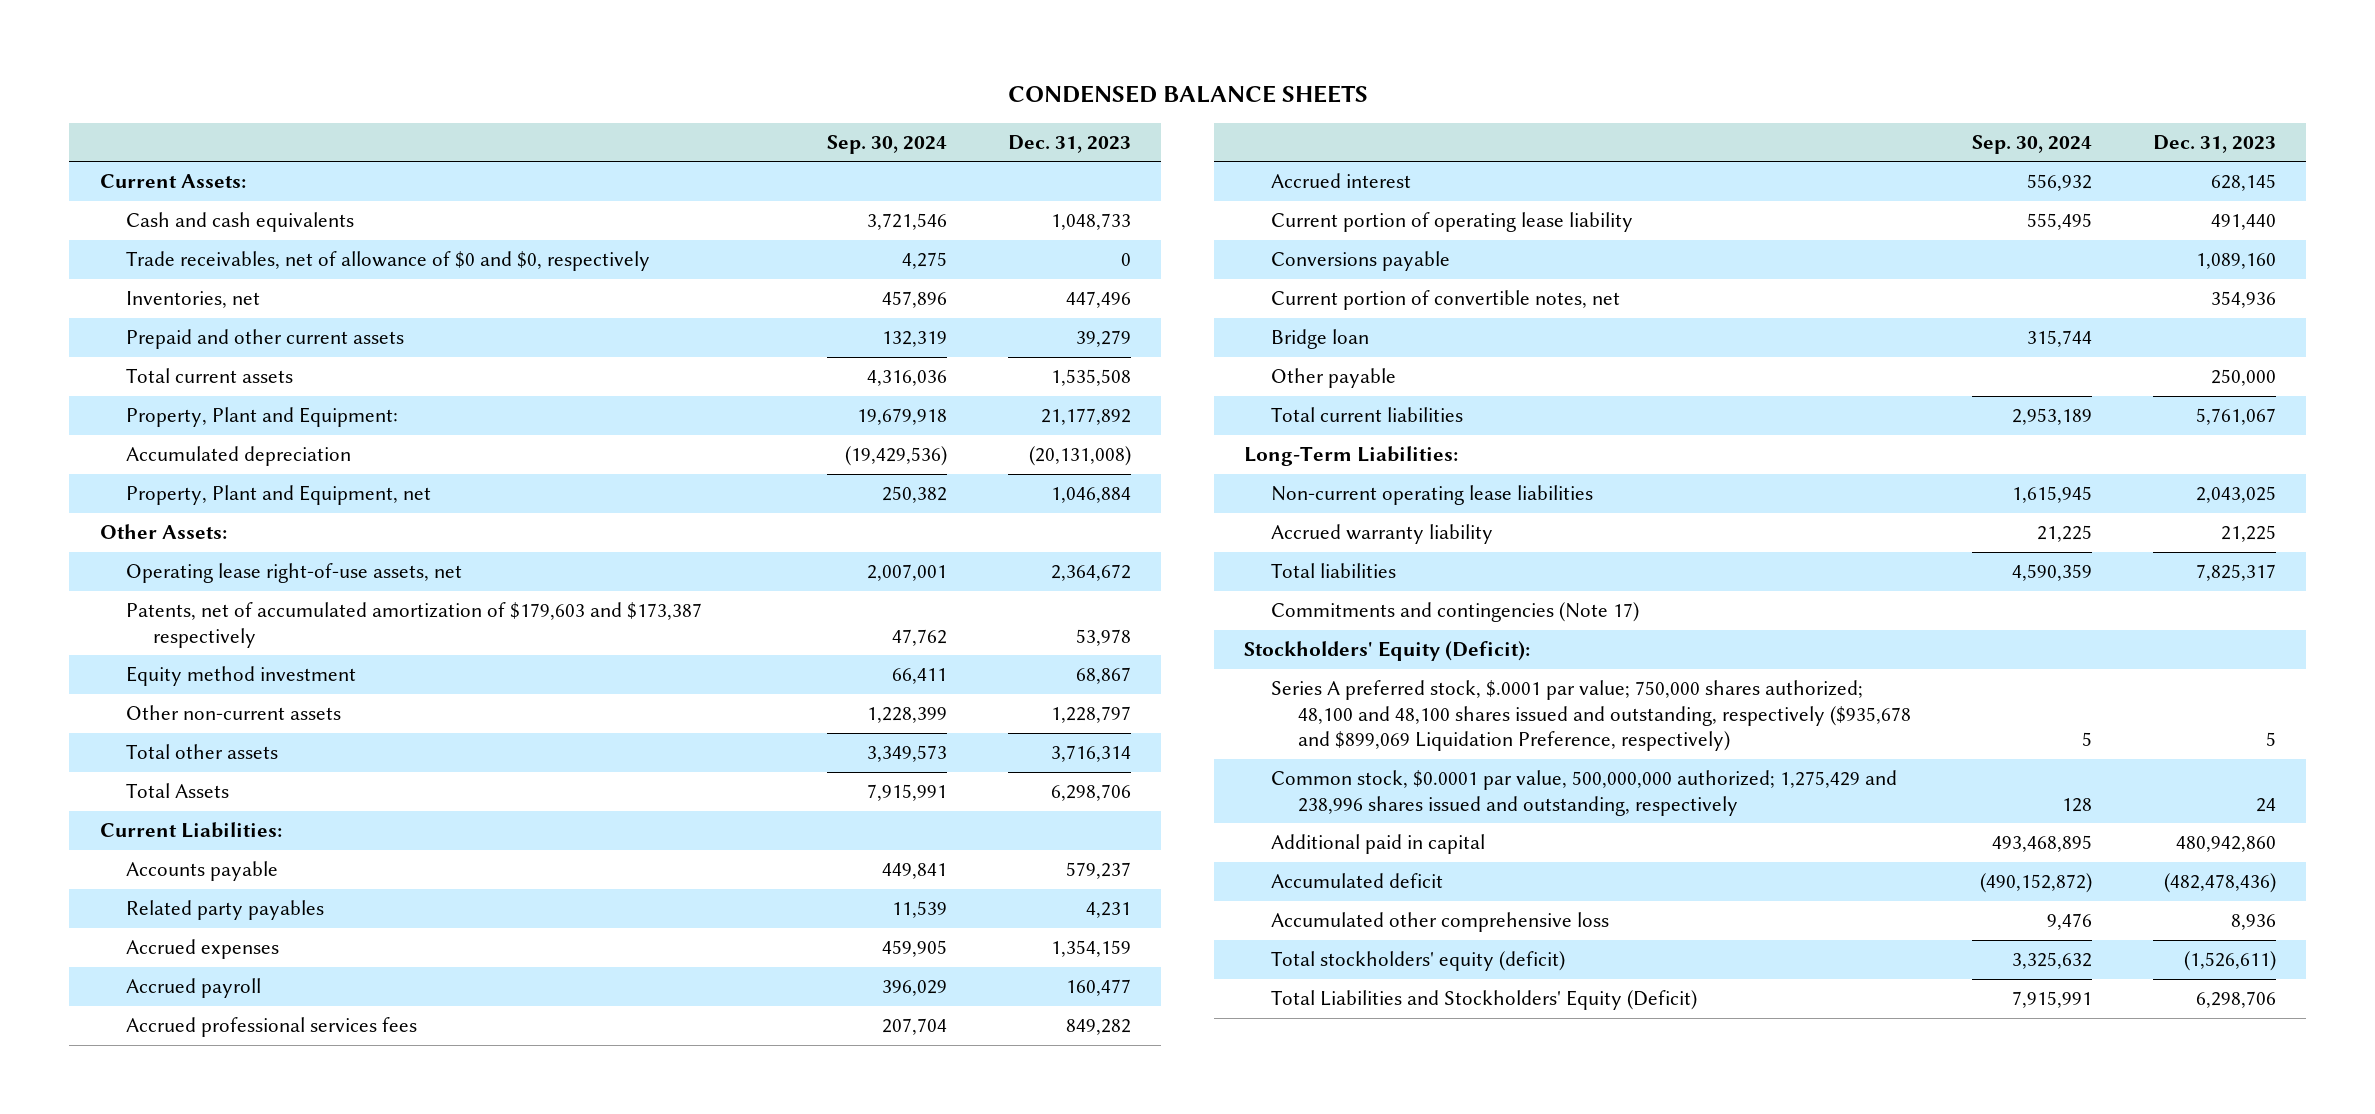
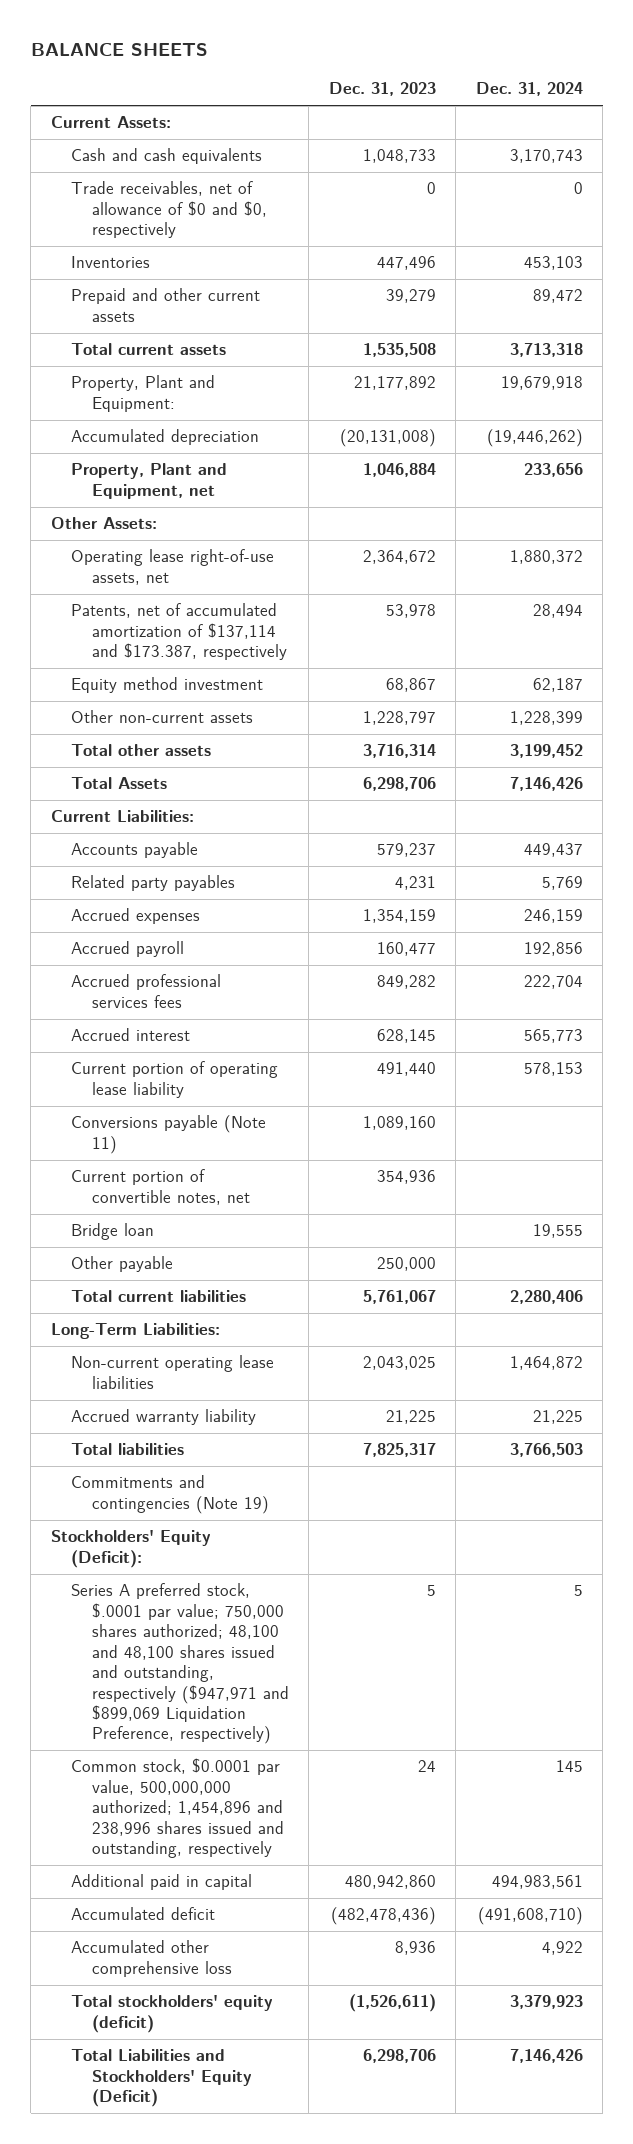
- CONDENSED BALANCE SHEETS
+ BALANCE SHEETS
- | Sep. 30, 2024 | Dec. 31, 2023
+ | Dec. 31, 2023 | Dec. 31, 2024
- Inventories, net | 457,896 | 447,496
+ Inventories | 447,496 | 453,103
- Patents, net of accumulated amortization of $179,603 and $173,387 respectively | 47,762 | 53,978
+ Patents, net of accumulated amortization of $137,114 and $173.387, respectively | 53,978 | 28,494
- Conversions payable | | 1,089,160
+ Conversions payable (Note 11) | 1,089,160 |
- Commitments and contingencies (Note 17)
+ Commitments and contingencies (Note 19)
- Series A preferred stock, $.0001 par value; 750,000 shares authorized; 48,100 and 48,100 shares issued and outstanding, respectively ($935,678 and $899,069 Liquidation Preference, respectively) | 5 | 5
- Common stock, $0.0001 par value, 500,000,000 authorized; 1,275,429 and 238,996 shares issued and outstanding, respectively | 128 | 24
+ Series A preferred stock, $.0001 par value; 750,000 shares authorized; 48,100 and 48,100 shares issued and outstanding, respectively ($947,971 and $899,069 Liquidation Preference, respectively) | 5 | 5
+ Common stock, $0.0001 par value, 500,000,000 authorized; 1,454,896 and 238,996 shares issued and outstanding, respectively | 24 | 145

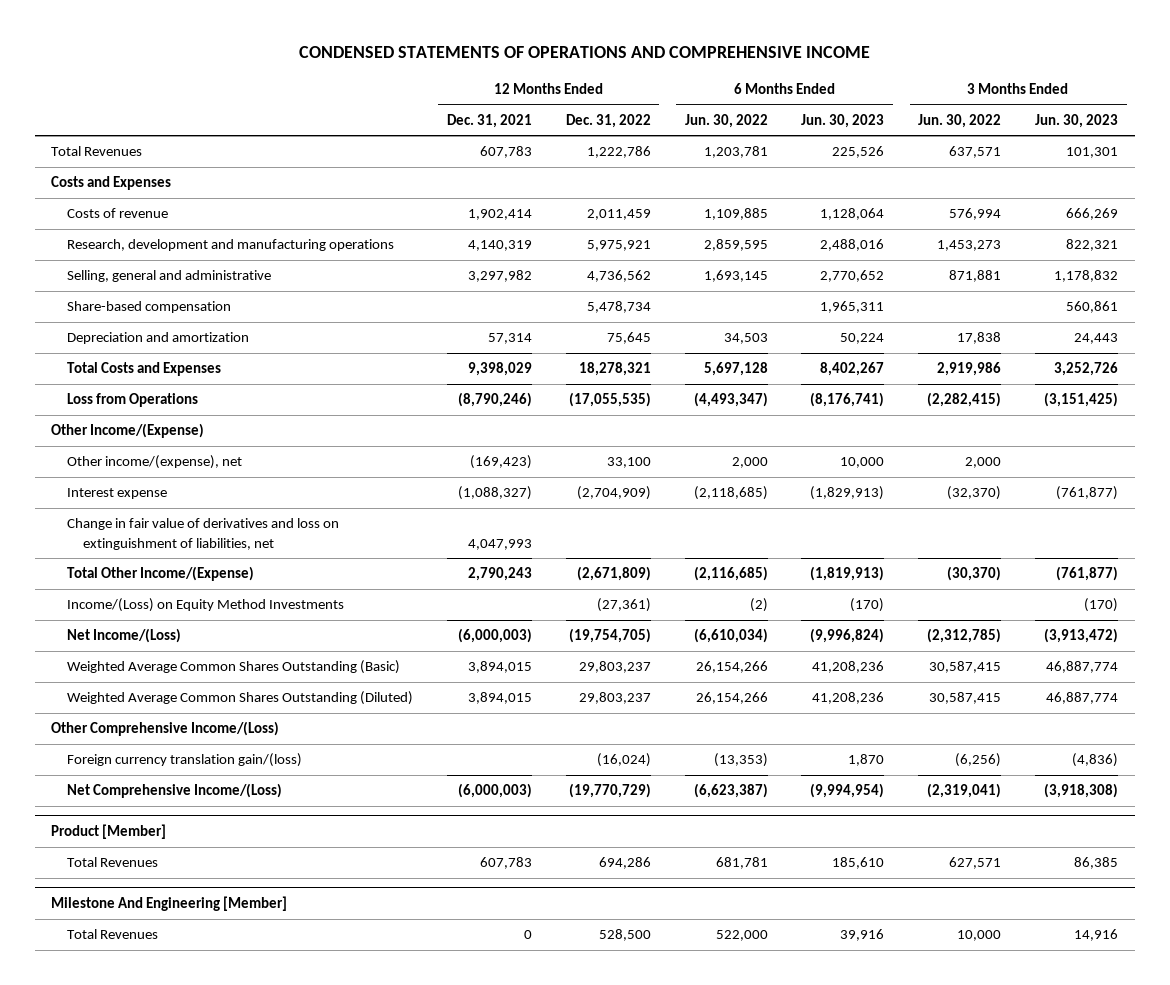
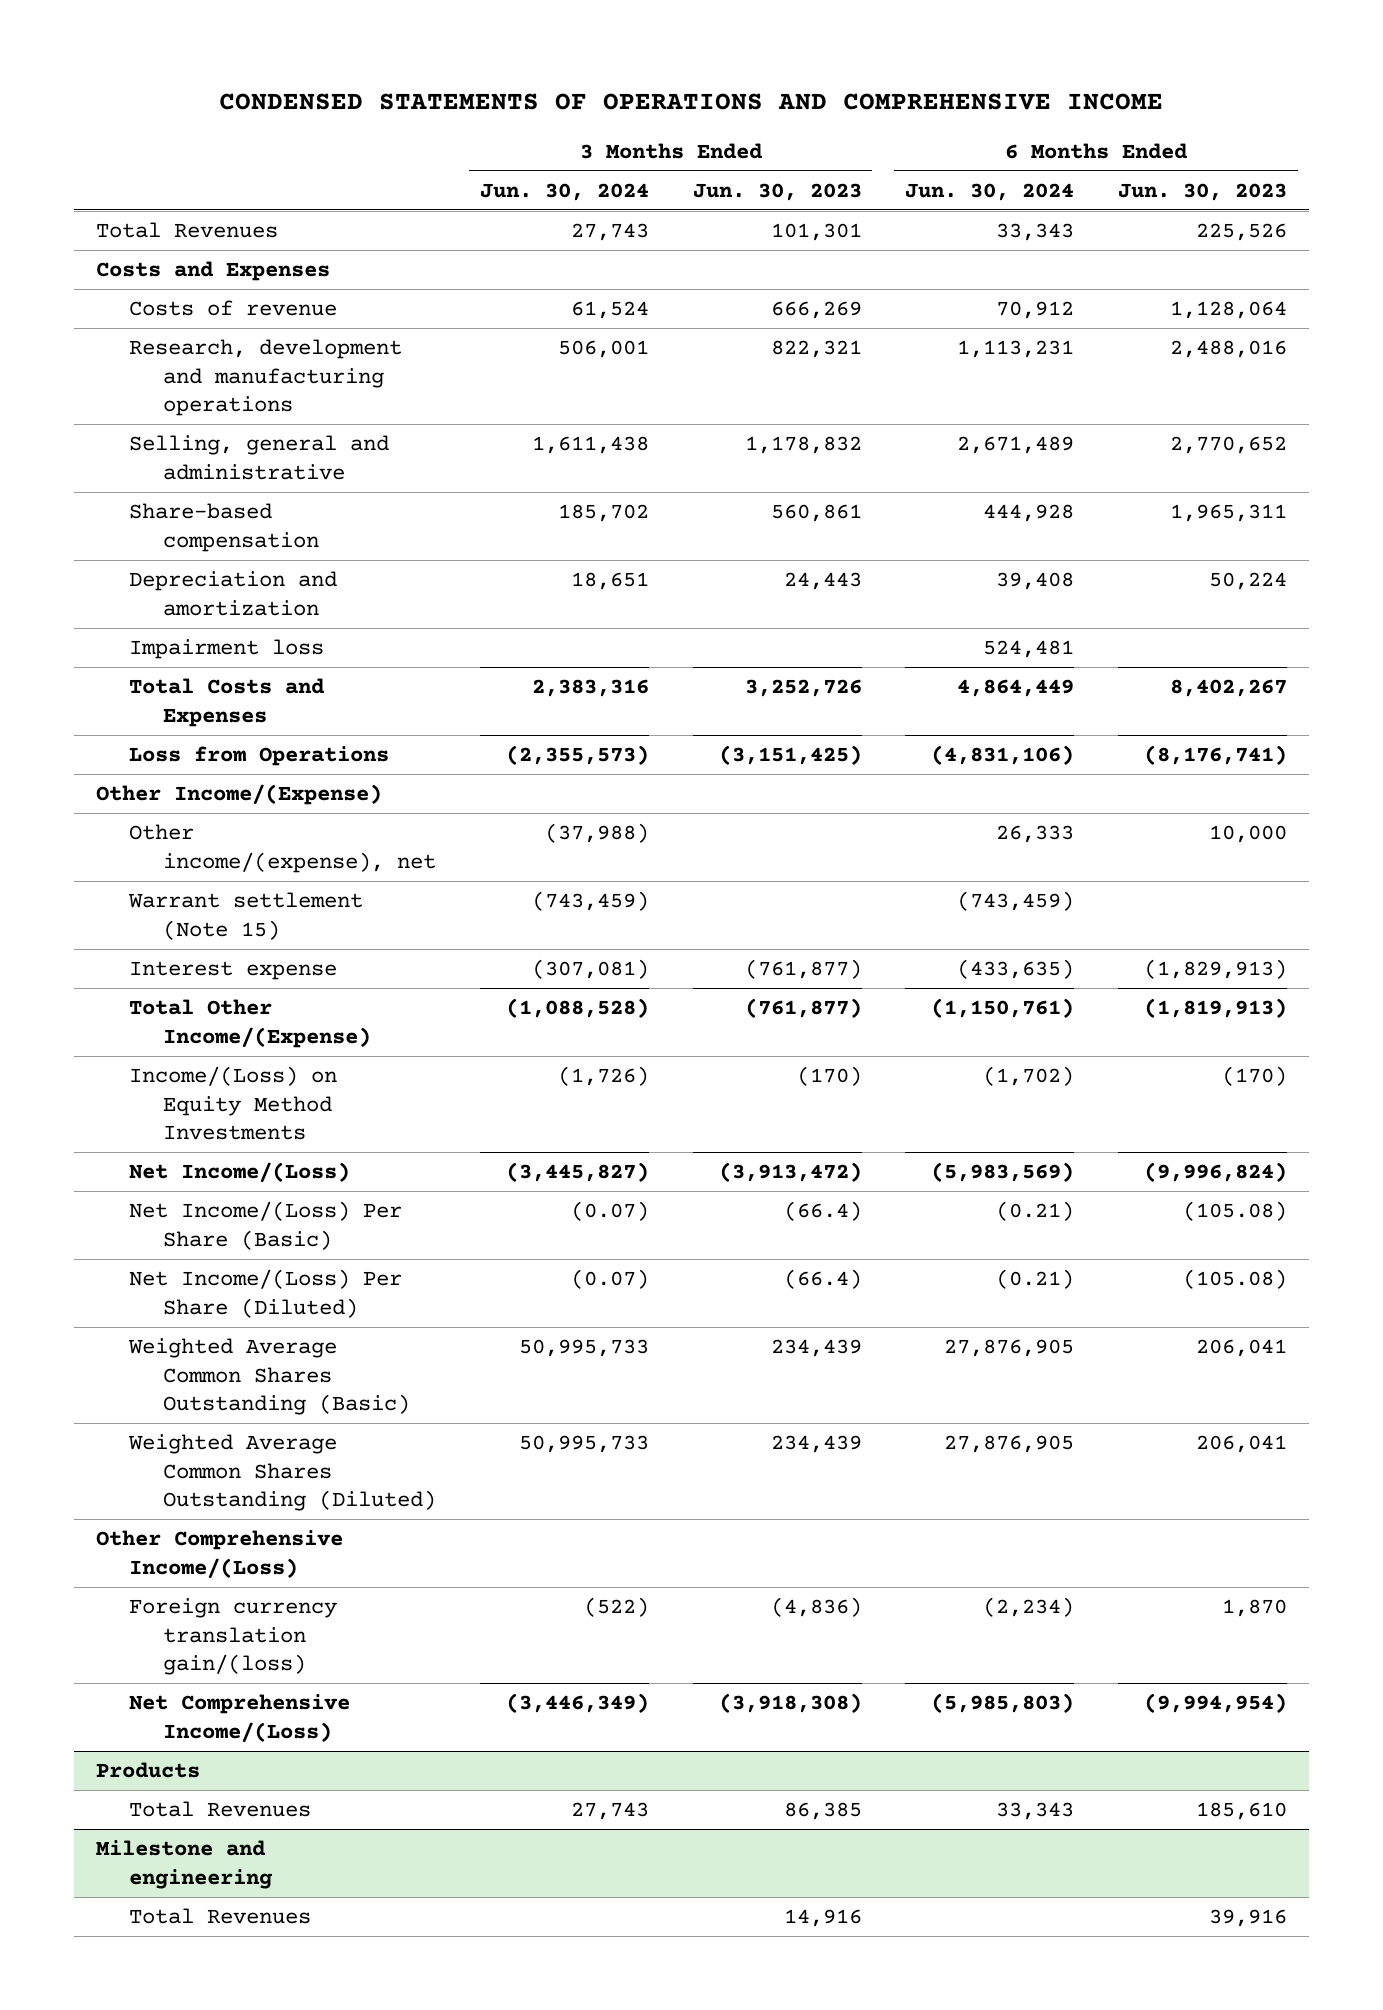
- | 12 Months Ended Dec. 31, 2021 | 12 Months Ended Dec. 31, 2022 | 6 Months Ended Jun. 30, 2022 | 6 Months Ended Jun. 30, 2023 | 3 Months Ended Jun. 30, 2022 | 3 Months Ended Jun. 30, 2023
+ | 3 Months Ended Jun. 30, 2024 | 3 Months Ended Jun. 30, 2023 | 6 Months Ended Jun. 30, 2024 | 6 Months Ended Jun. 30, 2023
+ Impairment loss | | | 524,481 |
+ Warrant settlement (Note 15) | (743,459) | | (743,459) |
- Change in fair value of derivatives and loss on extinguishment of liabilities, net | 4,047,993 | | | | |
- Weighted Average Common Shares Outstanding (Basic) | 3,894,015 | 29,803,237 | 26,154,266 | 41,208,236 | 30,587,415 | 46,887,774
- Weighted Average Common Shares Outstanding (Diluted) | 3,894,015 | 29,803,237 | 26,154,266 | 41,208,236 | 30,587,415 | 46,887,774
+ Net Income/(Loss) Per Share (Basic) | (0.07) | (66.4) | (0.21) | (105.08)
+ Net Income/(Loss) Per Share (Diluted) | (0.07) | (66.4) | (0.21) | (105.08)
+ Weighted Average Common Shares Outstanding (Basic) | 50,995,733 | 234,439 | 27,876,905 | 206,041
+ Weighted Average Common Shares Outstanding (Diluted) | 50,995,733 | 234,439 | 27,876,905 | 206,041
- Product [Member]
+ Products
- Milestone And Engineering [Member]
+ Milestone and engineering

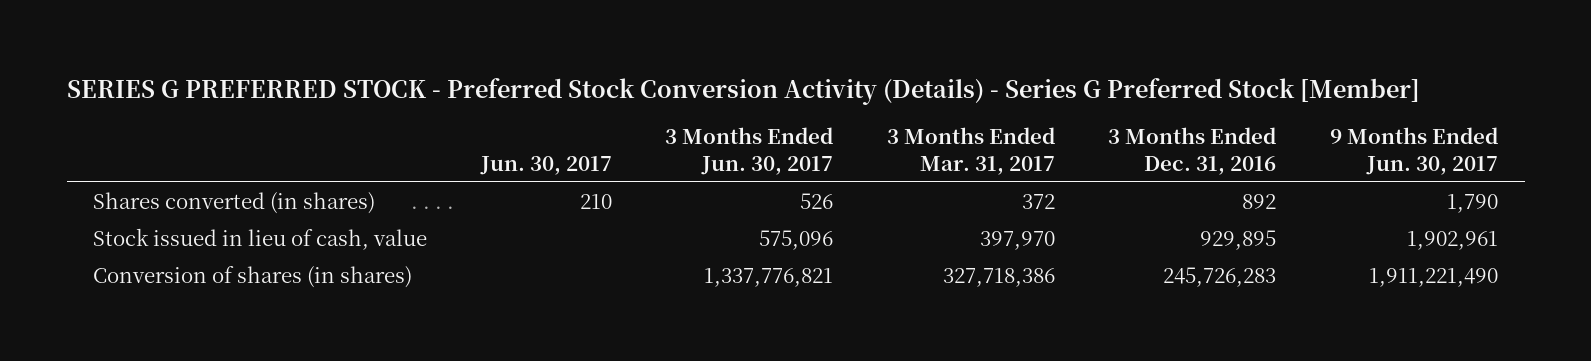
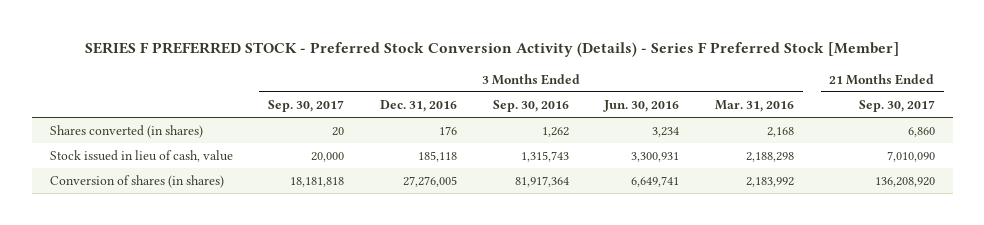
- SERIES G PREFERRED STOCK - Preferred Stock Conversion Activity (Details) - Series G Preferred Stock [Member]
+ SERIES F PREFERRED STOCK - Preferred Stock Conversion Activity (Details) - Series F Preferred Stock [Member]
- | Jun. 30, 2017 | 3 Months Ended Jun. 30, 2017 | 3 Months Ended Mar. 31, 2017 | 3 Months Ended Dec. 31, 2016 | 9 Months Ended Jun. 30, 2017
+ | 3 Months Ended Sep. 30, 2017 | 3 Months Ended Dec. 31, 2016 | 3 Months Ended Sep. 30, 2016 | 3 Months Ended Jun. 30, 2016 | 3 Months Ended Mar. 31, 2016 | 21 Months Ended Sep. 30, 2017
- Shares converted (in shares) | 210 | 526 | 372 | 892 | 1,790
- Stock issued in lieu of cash, value | | 575,096 | 397,970 | 929,895 | 1,902,961
- Conversion of shares (in shares) | | 1,337,776,821 | 327,718,386 | 245,726,283 | 1,911,221,490
+ Shares converted (in shares) | 20 | 176 | 1,262 | 3,234 | 2,168 | 6,860
+ Stock issued in lieu of cash, value | 20,000 | 185,118 | 1,315,743 | 3,300,931 | 2,188,298 | 7,010,090
+ Conversion of shares (in shares) | 18,181,818 | 27,276,005 | 81,917,364 | 6,649,741 | 2,183,992 | 136,208,920

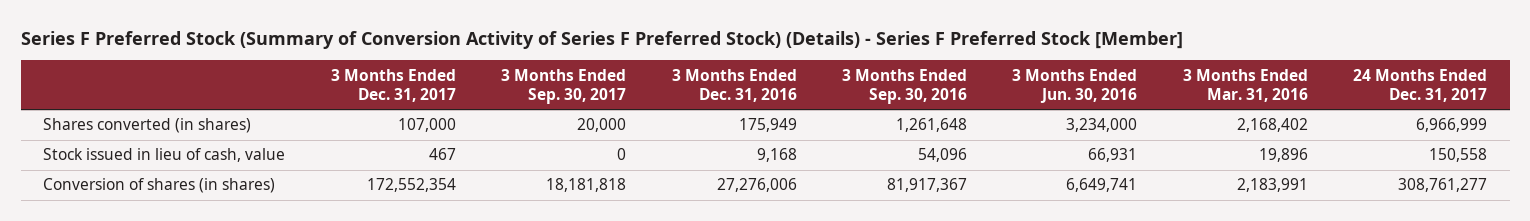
- SERIES F PREFERRED STOCK - Preferred Stock Conversion Activity (Details) - Series F Preferred Stock [Member]
+ Series F Preferred Stock (Summary of Conversion Activity of Series F Preferred Stock) (Details) - Series F Preferred Stock [Member]
- | 3 Months Ended Sep. 30, 2017 | 3 Months Ended Dec. 31, 2016 | 3 Months Ended Sep. 30, 2016 | 3 Months Ended Jun. 30, 2016 | 3 Months Ended Mar. 31, 2016 | 21 Months Ended Sep. 30, 2017
+ | 3 Months Ended Dec. 31, 2017 | 3 Months Ended Sep. 30, 2017 | 3 Months Ended Dec. 31, 2016 | 3 Months Ended Sep. 30, 2016 | 3 Months Ended Jun. 30, 2016 | 3 Months Ended Mar. 31, 2016 | 24 Months Ended Dec. 31, 2017
- Shares converted (in shares) | 20 | 176 | 1,262 | 3,234 | 2,168 | 6,860
- Stock issued in lieu of cash, value | 20,000 | 185,118 | 1,315,743 | 3,300,931 | 2,188,298 | 7,010,090
- Conversion of shares (in shares) | 18,181,818 | 27,276,005 | 81,917,364 | 6,649,741 | 2,183,992 | 136,208,920
+ Shares converted (in shares) | 107,000 | 20,000 | 175,949 | 1,261,648 | 3,234,000 | 2,168,402 | 6,966,999
+ Stock issued in lieu of cash, value | 467 | 0 | 9,168 | 54,096 | 66,931 | 19,896 | 150,558
+ Conversion of shares (in shares) | 172,552,354 | 18,181,818 | 27,276,006 | 81,917,367 | 6,649,741 | 2,183,991 | 308,761,277

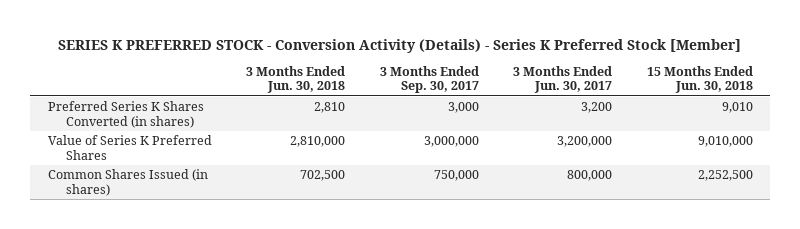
- Series F Preferred Stock (Summary of Conversion Activity of Series F Preferred Stock) (Details) - Series F Preferred Stock [Member]
+ SERIES K PREFERRED STOCK - Conversion Activity (Details) - Series K Preferred Stock [Member]
- | 3 Months Ended Dec. 31, 2017 | 3 Months Ended Sep. 30, 2017 | 3 Months Ended Dec. 31, 2016 | 3 Months Ended Sep. 30, 2016 | 3 Months Ended Jun. 30, 2016 | 3 Months Ended Mar. 31, 2016 | 24 Months Ended Dec. 31, 2017
+ | 3 Months Ended Jun. 30, 2018 | 3 Months Ended Sep. 30, 2017 | 3 Months Ended Jun. 30, 2017 | 15 Months Ended Jun. 30, 2018
- Shares converted (in shares) | 107,000 | 20,000 | 175,949 | 1,261,648 | 3,234,000 | 2,168,402 | 6,966,999
- Stock issued in lieu of cash, value | 467 | 0 | 9,168 | 54,096 | 66,931 | 19,896 | 150,558
- Conversion of shares (in shares) | 172,552,354 | 18,181,818 | 27,276,006 | 81,917,367 | 6,649,741 | 2,183,991 | 308,761,277
+ Preferred Series K Shares Converted (in shares) | 2,810 | 3,000 | 3,200 | 9,010
+ Value of Series K Preferred Shares | 2,810,000 | 3,000,000 | 3,200,000 | 9,010,000
+ Common Shares Issued (in shares) | 702,500 | 750,000 | 800,000 | 2,252,500

